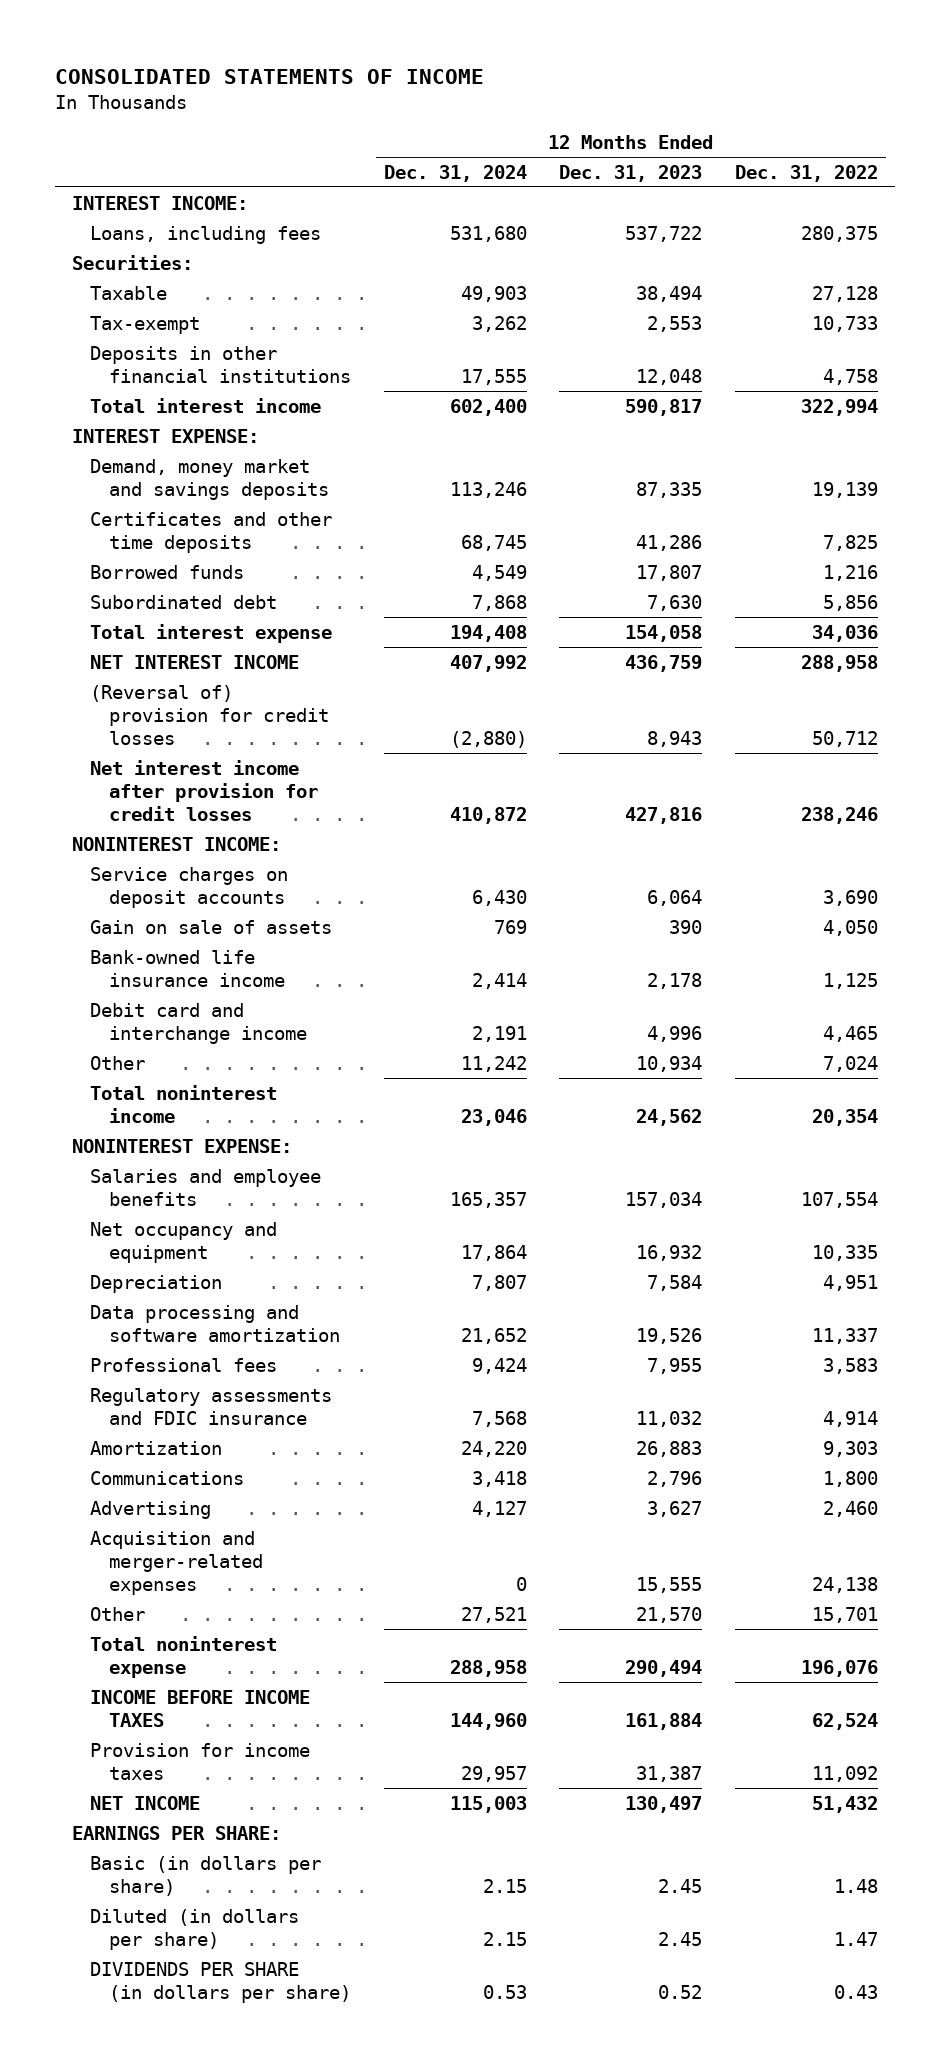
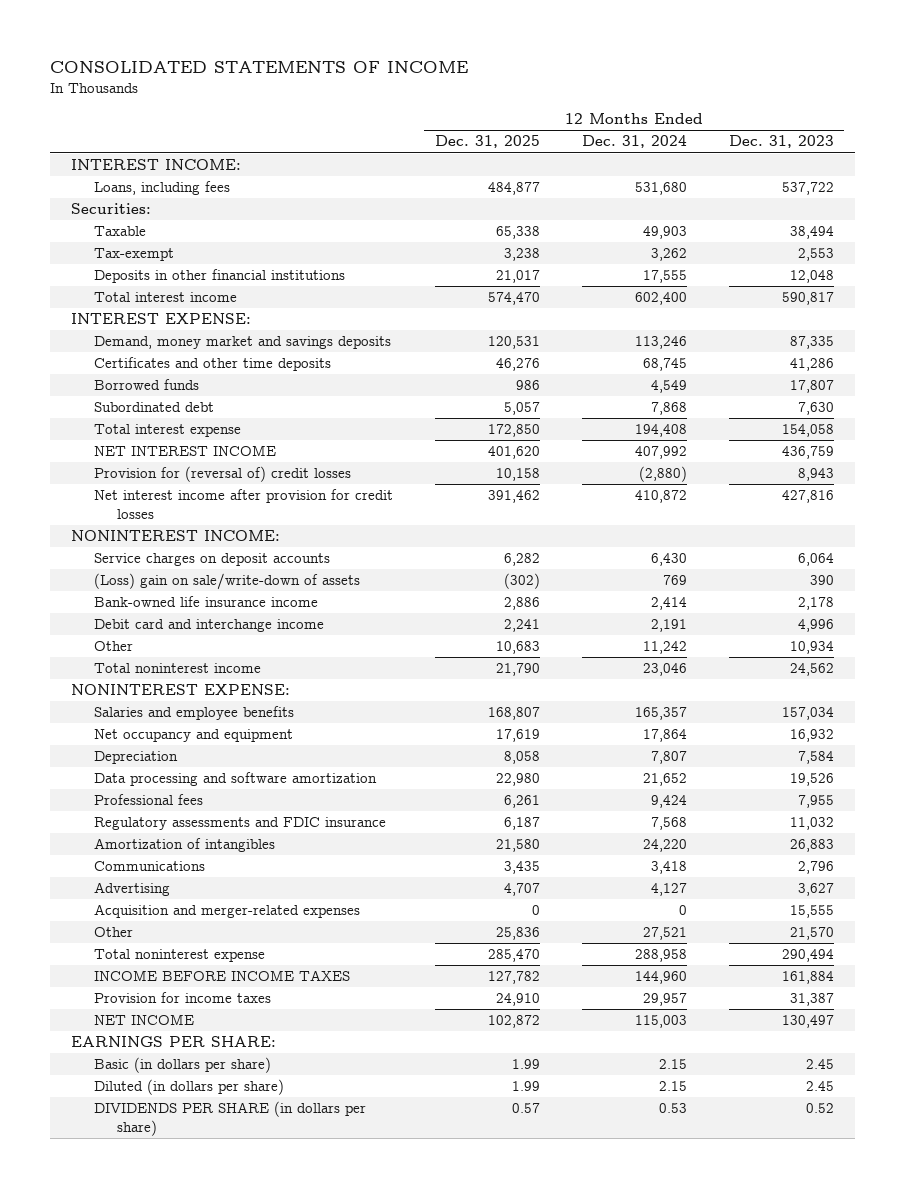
- | 12 Months Ended Dec. 31, 2024 | 12 Months Ended Dec. 31, 2023 | 12 Months Ended Dec. 31, 2022
+ | 12 Months Ended Dec. 31, 2025 | 12 Months Ended Dec. 31, 2024 | 12 Months Ended Dec. 31, 2023
- (Reversal of) provision for credit losses | (2,880) | 8,943 | 50,712
+ Provision for (reversal of) credit losses | 10,158 | (2,880) | 8,943
- Gain on sale of assets | 769 | 390 | 4,050
+ (Loss) gain on sale/write-down of assets | (302) | 769 | 390
- Amortization | 24,220 | 26,883 | 9,303
+ Amortization of intangibles | 21,580 | 24,220 | 26,883

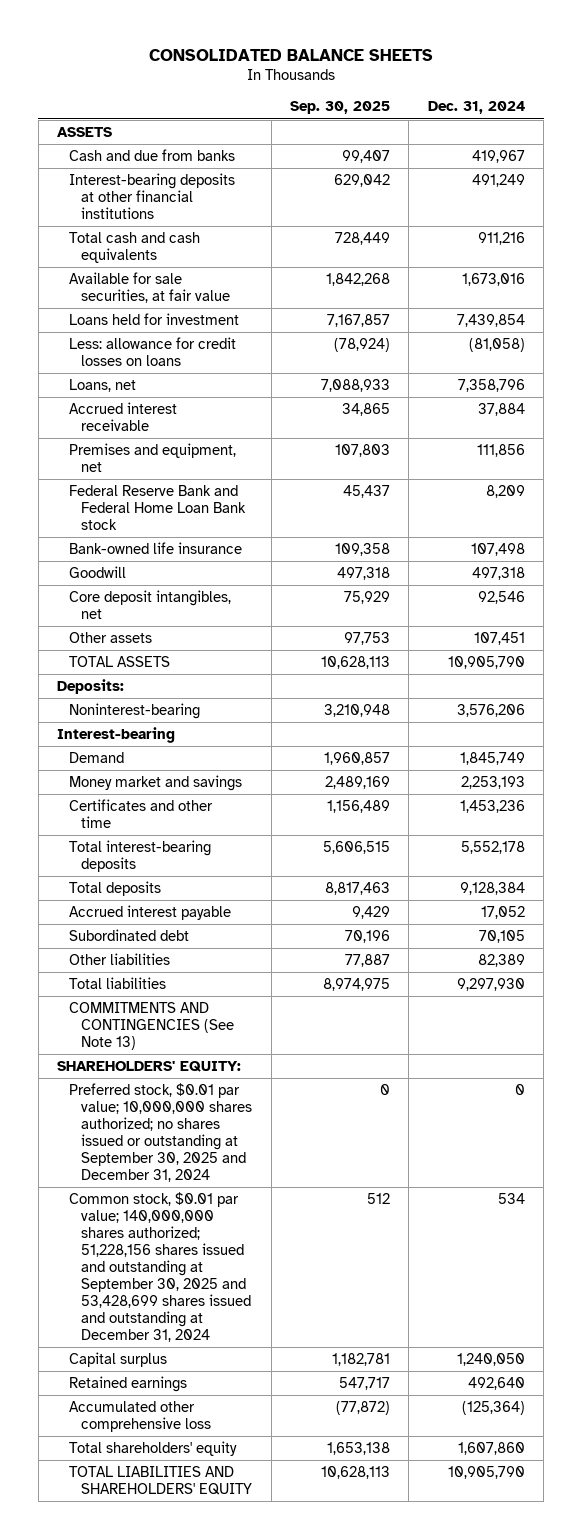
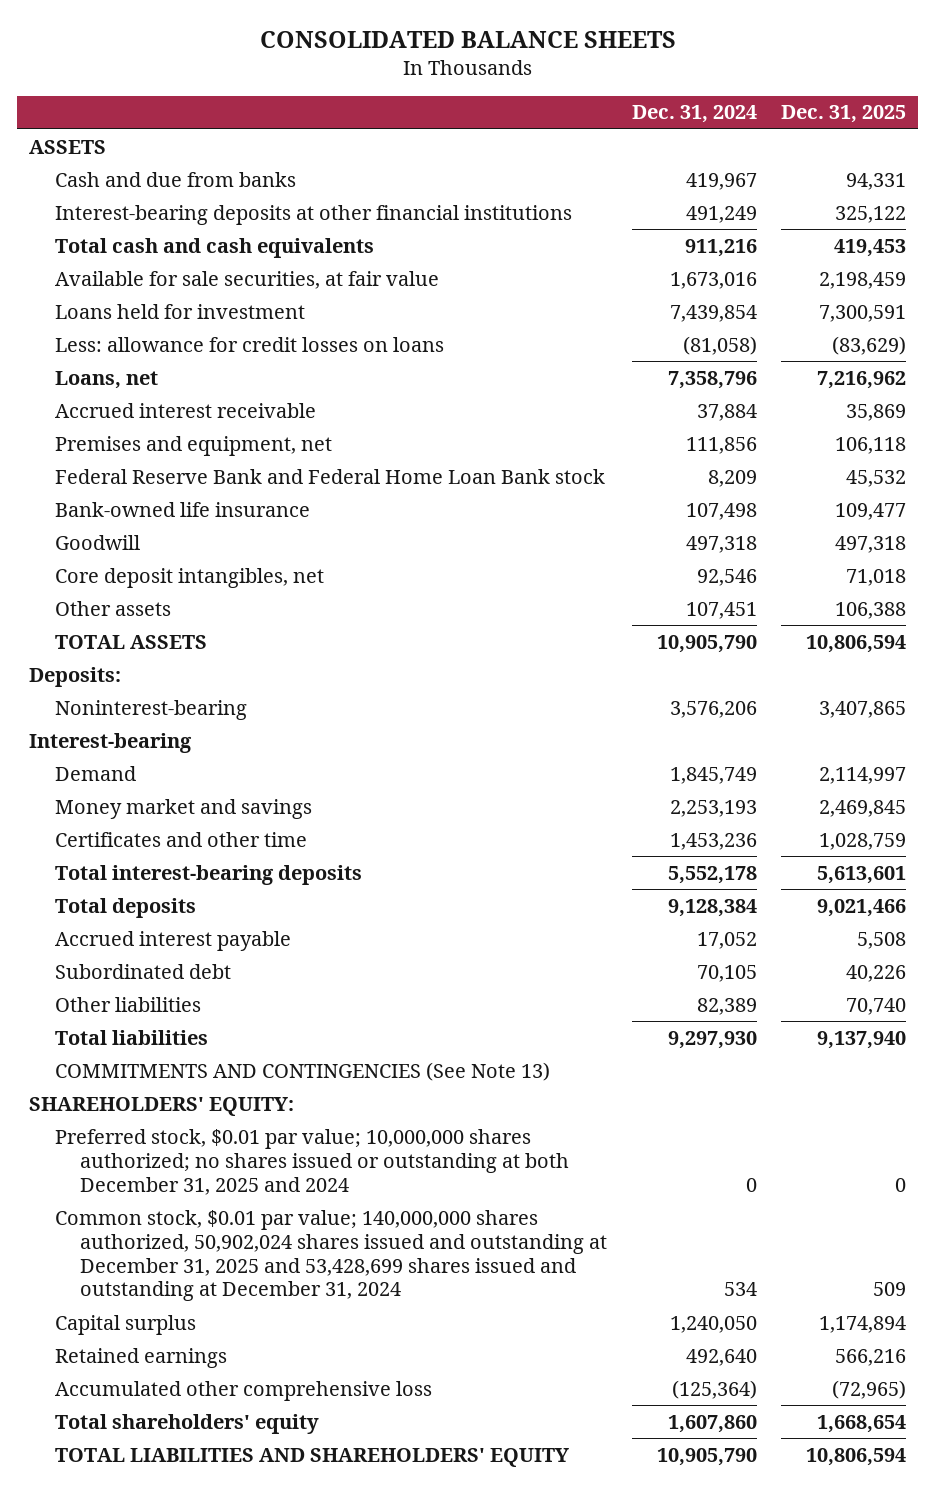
- | Sep. 30, 2025 | Dec. 31, 2024
+ | Dec. 31, 2024 | Dec. 31, 2025
- Preferred stock, $0.01 par value; 10,000,000 shares authorized; no shares issued or outstanding at September 30, 2025 and December 31, 2024 | 0 | 0
- Common stock, $0.01 par value; 140,000,000 shares authorized; 51,228,156 shares issued and outstanding at September 30, 2025 and 53,428,699 shares issued and outstanding at December 31, 2024 | 512 | 534
+ Preferred stock, $0.01 par value; 10,000,000 shares authorized; no shares issued or outstanding at both December 31, 2025 and 2024 | 0 | 0
+ Common stock, $0.01 par value; 140,000,000 shares authorized, 50,902,024 shares issued and outstanding at December 31, 2025 and 53,428,699 shares issued and outstanding at December 31, 2024 | 534 | 509

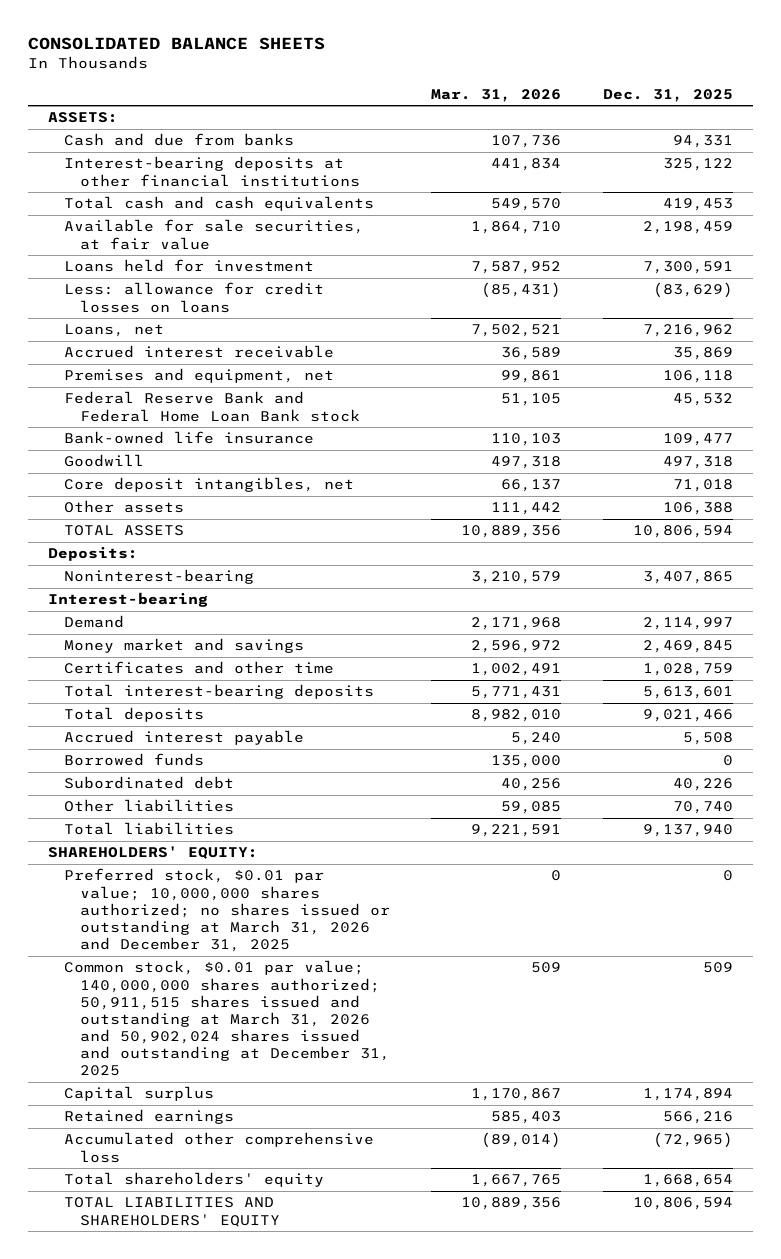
- | Dec. 31, 2024 | Dec. 31, 2025
+ | Mar. 31, 2026 | Dec. 31, 2025
- ASSETS
+ ASSETS:
+ Borrowed funds | 135,000 | 0
- COMMITMENTS AND CONTINGENCIES (See Note 13)
- Preferred stock, $0.01 par value; 10,000,000 shares authorized; no shares issued or outstanding at both December 31, 2025 and 2024 | 0 | 0
- Common stock, $0.01 par value; 140,000,000 shares authorized, 50,902,024 shares issued and outstanding at December 31, 2025 and 53,428,699 shares issued and outstanding at December 31, 2024 | 534 | 509
+ Preferred stock, $0.01 par value; 10,000,000 shares authorized; no shares issued or outstanding at March 31, 2026 and December 31, 2025 | 0 | 0
+ Common stock, $0.01 par value; 140,000,000 shares authorized; 50,911,515 shares issued and outstanding at March 31, 2026 and 50,902,024 shares issued and outstanding at December 31, 2025 | 509 | 509

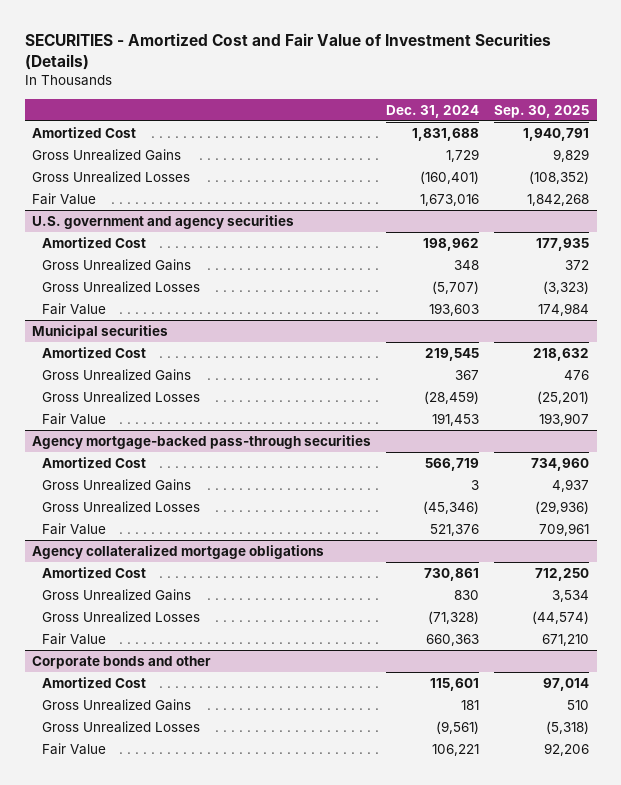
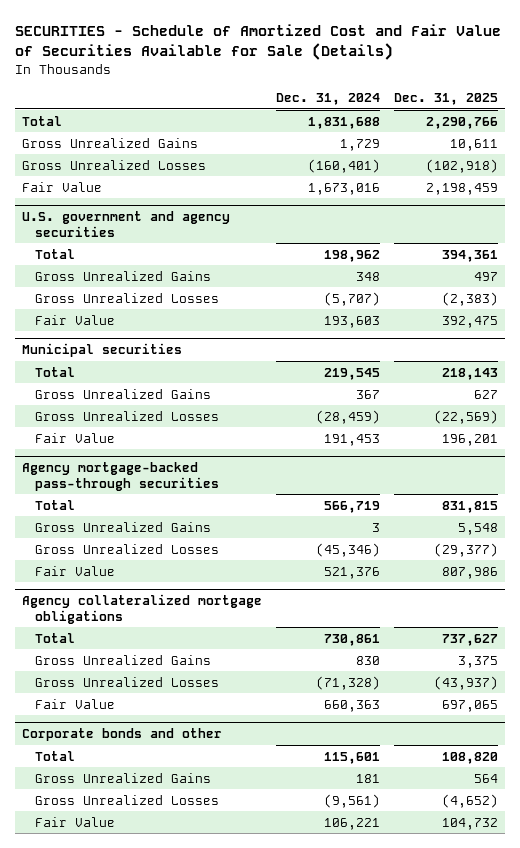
- SECURITIES - Amortized Cost and Fair Value of Investment Securities (Details)
+ SECURITIES - Schedule of Amortized Cost and Fair Value of Securities Available for Sale (Details)
- | Dec. 31, 2024 | Sep. 30, 2025
+ | Dec. 31, 2024 | Dec. 31, 2025
- Amortized Cost | 1,831,688 | 1,940,791
+ Total | 1,831,688 | 2,290,766
@ U.S. government and agency securities
- Amortized Cost | 198,962 | 177,935
+ Total | 198,962 | 394,361
@ Municipal securities
- Amortized Cost | 219,545 | 218,632
+ Total | 219,545 | 218,143
@ Agency mortgage-backed pass-through securities
- Amortized Cost | 566,719 | 734,960
+ Total | 566,719 | 831,815
@ Agency collateralized mortgage obligations
- Amortized Cost | 730,861 | 712,250
+ Total | 730,861 | 737,627
@ Corporate bonds and other
- Amortized Cost | 115,601 | 97,014
+ Total | 115,601 | 108,820

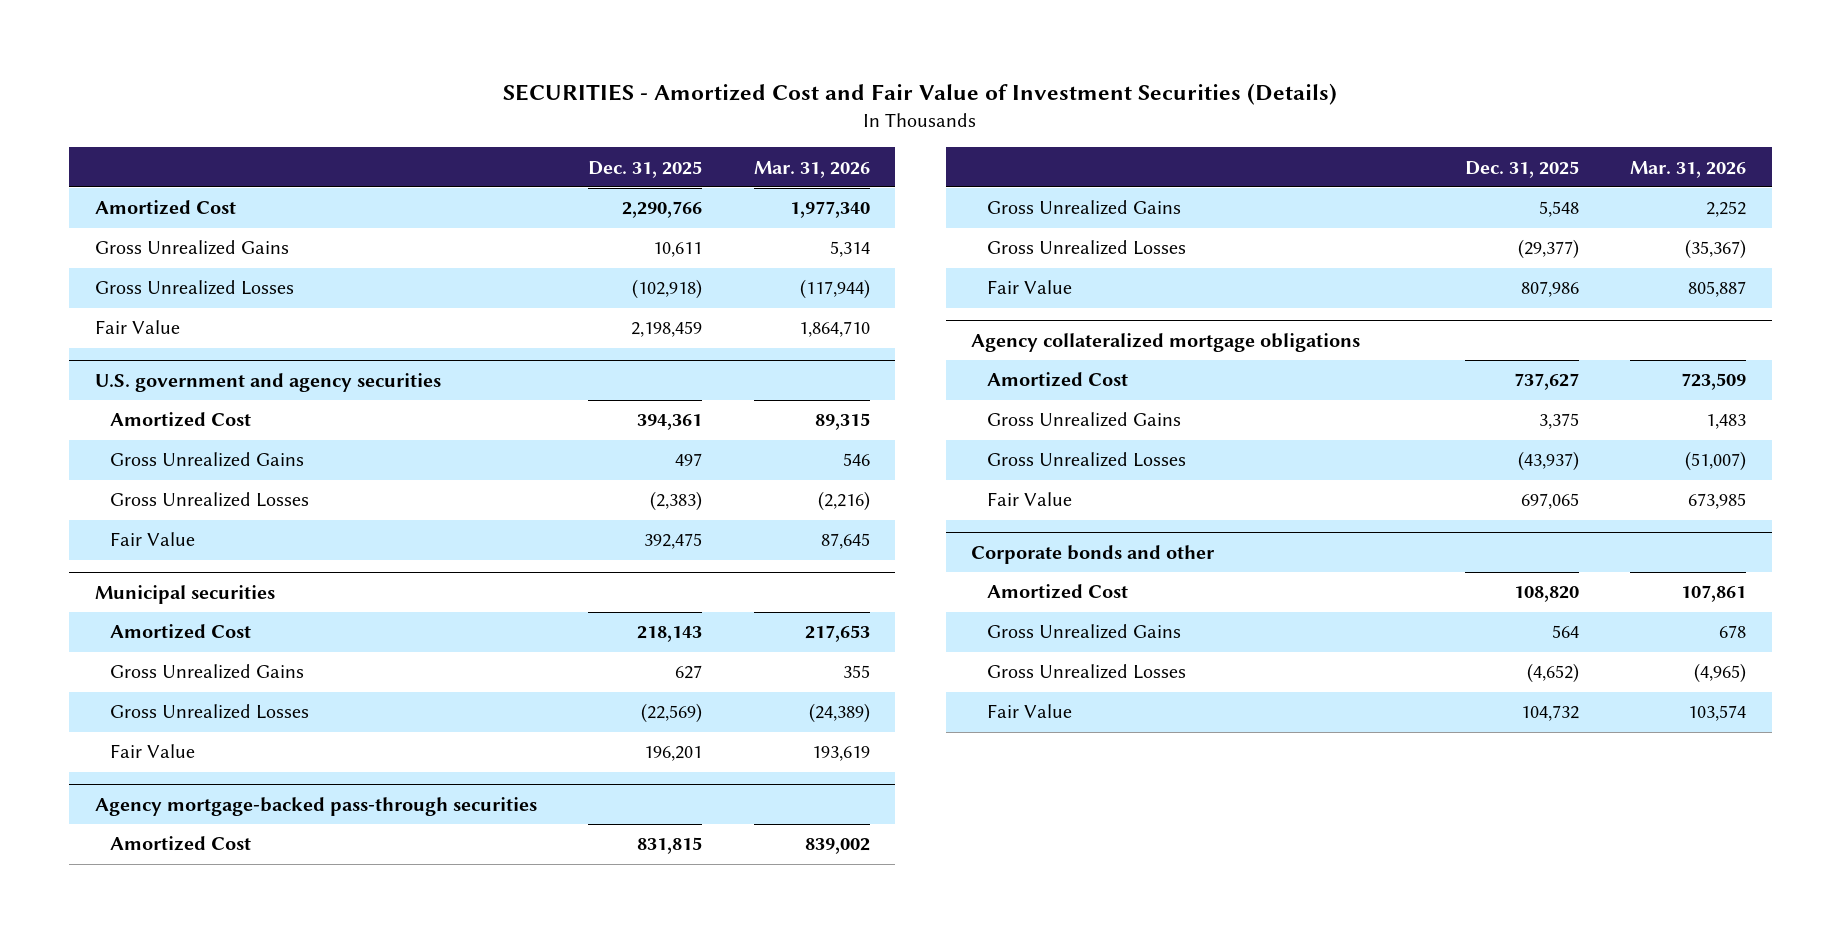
- SECURITIES - Schedule of Amortized Cost and Fair Value of Securities Available for Sale (Details)
+ SECURITIES - Amortized Cost and Fair Value of Investment Securities (Details)
- | Dec. 31, 2024 | Dec. 31, 2025
+ | Dec. 31, 2025 | Mar. 31, 2026
- Total | 1,831,688 | 2,290,766
+ Amortized Cost | 2,290,766 | 1,977,340
@ U.S. government and agency securities
- Total | 198,962 | 394,361
+ Amortized Cost | 394,361 | 89,315
@ Municipal securities
- Total | 219,545 | 218,143
+ Amortized Cost | 218,143 | 217,653
@ Agency mortgage-backed pass-through securities
- Total | 566,719 | 831,815
+ Amortized Cost | 831,815 | 839,002
@ Agency collateralized mortgage obligations
- Total | 730,861 | 737,627
+ Amortized Cost | 737,627 | 723,509
@ Corporate bonds and other
- Total | 115,601 | 108,820
+ Amortized Cost | 108,820 | 107,861

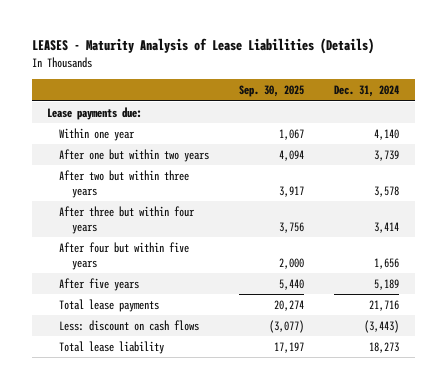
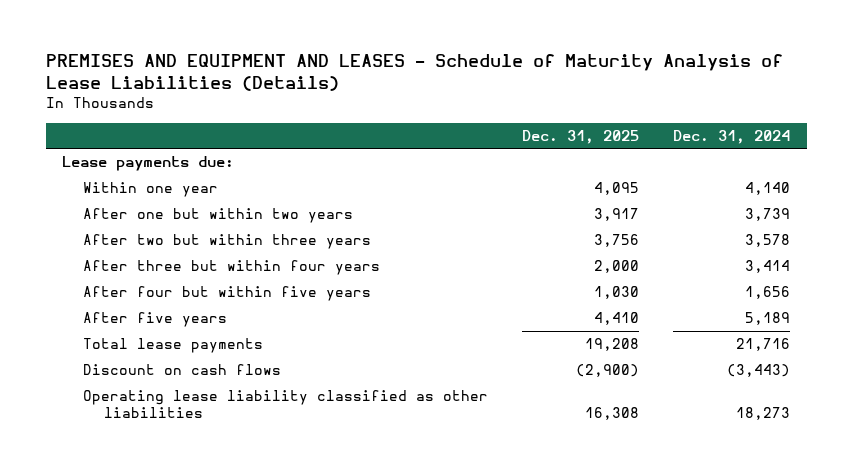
- LEASES - Maturity Analysis of Lease Liabilities (Details)
+ PREMISES AND EQUIPMENT AND LEASES - Schedule of Maturity Analysis of Lease Liabilities (Details)
- | Sep. 30, 2025 | Dec. 31, 2024
+ | Dec. 31, 2025 | Dec. 31, 2024
- Less: discount on cash flows | (3,077) | (3,443)
- Total lease liability | 17,197 | 18,273
+ Discount on cash flows | (2,900) | (3,443)
+ Operating lease liability classified as other liabilities | 16,308 | 18,273

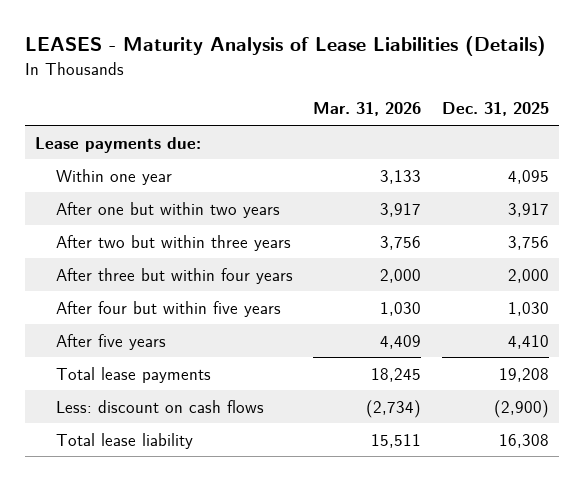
- PREMISES AND EQUIPMENT AND LEASES - Schedule of Maturity Analysis of Lease Liabilities (Details)
+ LEASES - Maturity Analysis of Lease Liabilities (Details)
- | Dec. 31, 2025 | Dec. 31, 2024
+ | Mar. 31, 2026 | Dec. 31, 2025
- Discount on cash flows | (2,900) | (3,443)
- Operating lease liability classified as other liabilities | 16,308 | 18,273
+ Less: discount on cash flows | (2,734) | (2,900)
+ Total lease liability | 15,511 | 16,308

